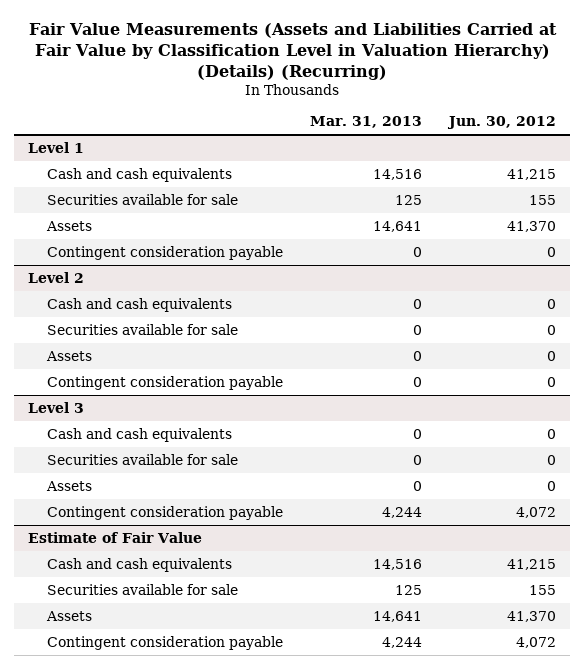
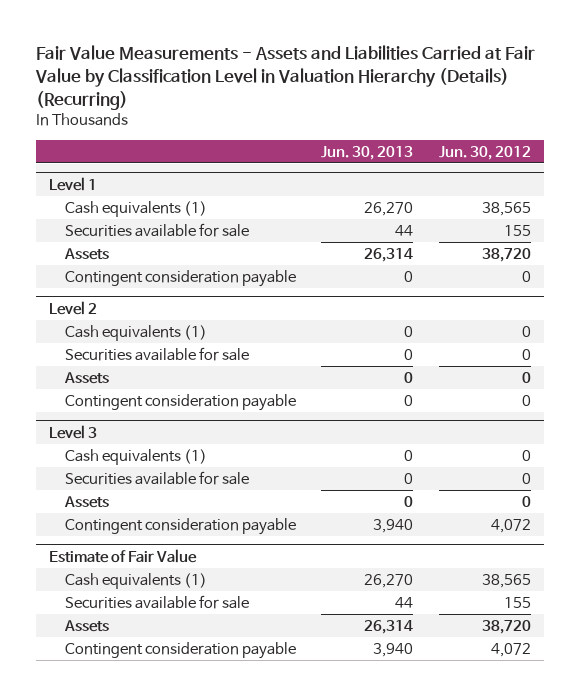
- Fair Value Measurements (Assets and Liabilities Carried at Fair Value by Classification Level in Valuation Hierarchy) (Details) (Recurring)
+ Fair Value Measurements - Assets and Liabilities Carried at Fair Value by Classification Level in Valuation Hierarchy (Details) (Recurring)
- | Mar. 31, 2013 | Jun. 30, 2012
+ | Jun. 30, 2013 | Jun. 30, 2012
@ Level 1
- Cash and cash equivalents | 14,516 | 41,215
+ Cash equivalents (1) | 26,270 | 38,565
- Assets | 14,641 | 41,370
+ Assets | 26,314 | 38,720
@ Level 2
- Cash and cash equivalents | 0 | 0
+ Cash equivalents (1) | 0 | 0
@ Level 3
- Cash and cash equivalents | 0 | 0
+ Cash equivalents (1) | 0 | 0
@ Estimate of Fair Value
- Cash and cash equivalents | 14,516 | 41,215
+ Cash equivalents (1) | 26,270 | 38,565
- Assets | 14,641 | 41,370
+ Assets | 26,314 | 38,720

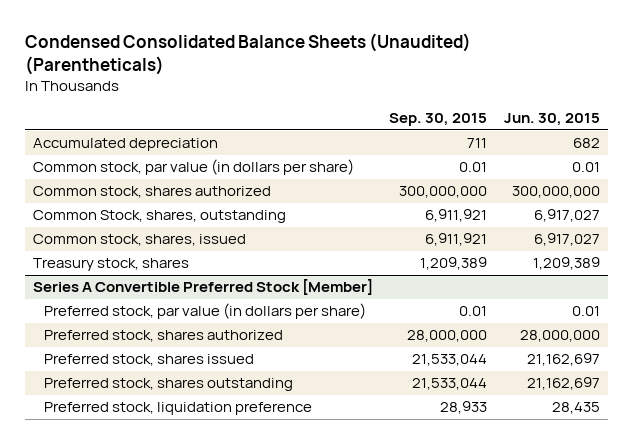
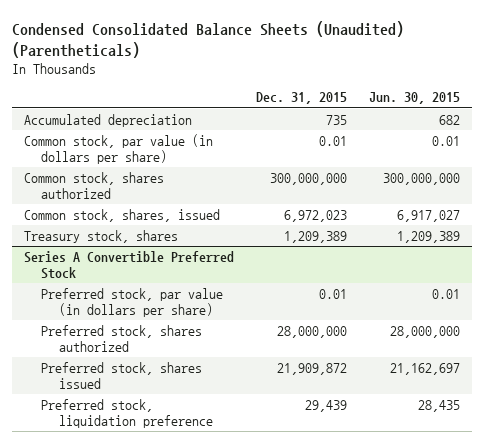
- | Sep. 30, 2015 | Jun. 30, 2015
+ | Dec. 31, 2015 | Jun. 30, 2015
- Common Stock, shares, outstanding | 6,911,921 | 6,917,027
- Series A Convertible Preferred Stock [Member]
+ Series A Convertible Preferred Stock
- Preferred stock, shares outstanding | 21,533,044 | 21,162,697

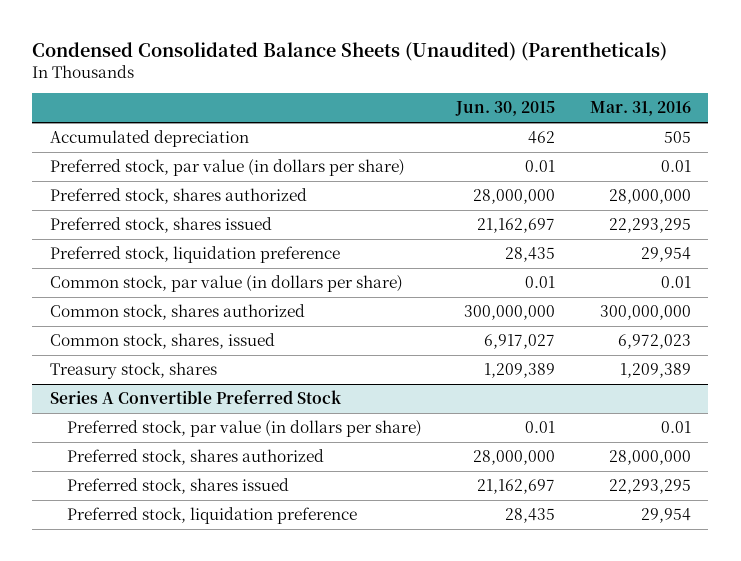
- | Dec. 31, 2015 | Jun. 30, 2015
+ | Jun. 30, 2015 | Mar. 31, 2016
- Accumulated depreciation | 735 | 682
+ Accumulated depreciation | 462 | 505
+ Preferred stock, par value (in dollars per share) | 0.01 | 0.01
+ Preferred stock, shares authorized | 28,000,000 | 28,000,000
+ Preferred stock, shares issued | 21,162,697 | 22,293,295
+ Preferred stock, liquidation preference | 28,435 | 29,954

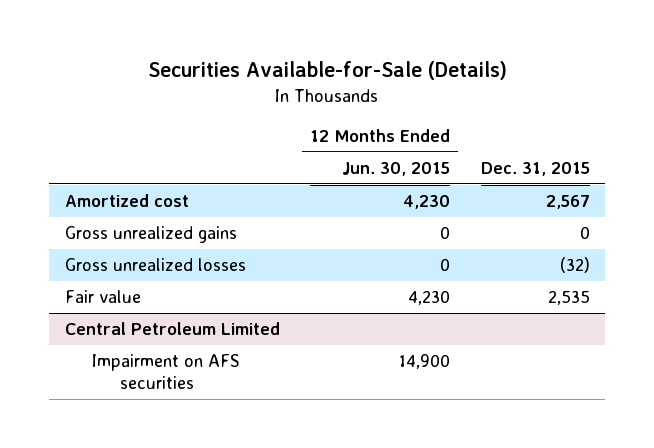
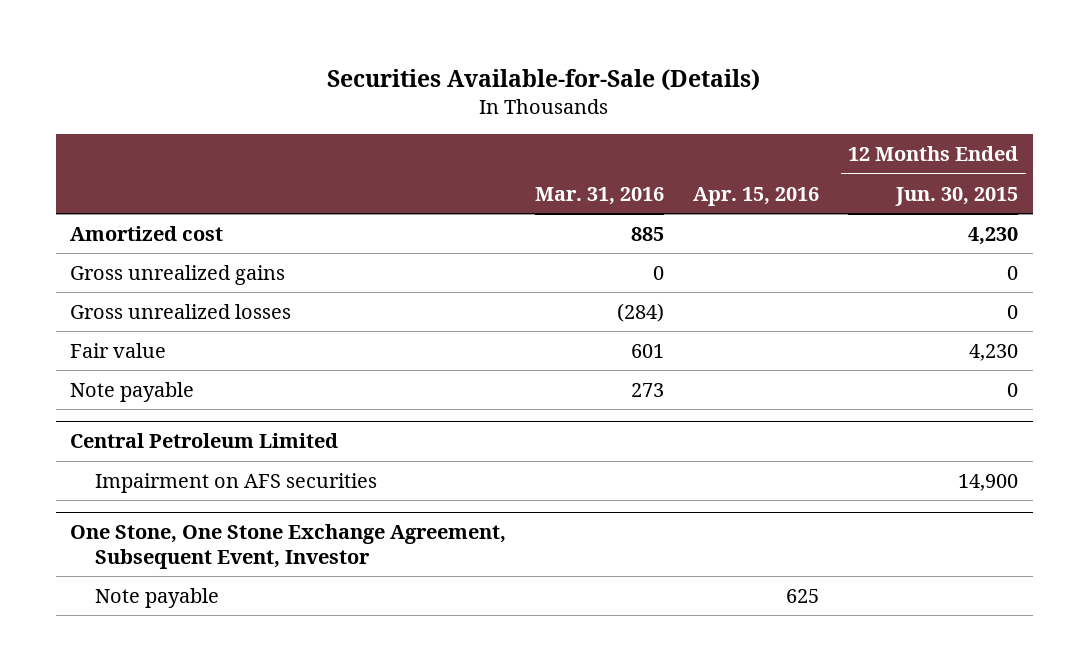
- | 12 Months Ended Jun. 30, 2015 | Dec. 31, 2015
+ | Mar. 31, 2016 | Apr. 15, 2016 | 12 Months Ended Jun. 30, 2015
+ Note payable | 273 | | 0
+ One Stone, One Stone Exchange Agreement, Subsequent Event, Investor
+ Note payable | | 625 |

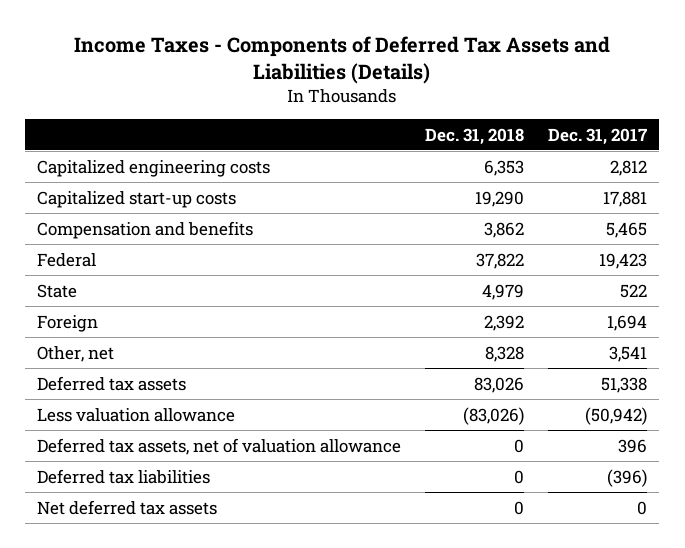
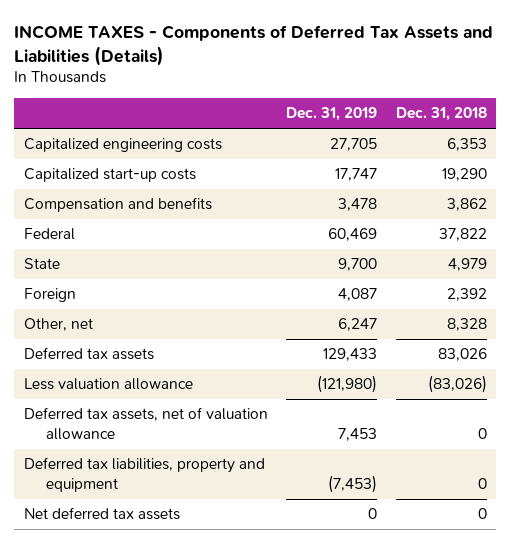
- Income Taxes - Components of Deferred Tax Assets and Liabilities (Details)
+ INCOME TAXES - Components of Deferred Tax Assets and Liabilities (Details)
- | Dec. 31, 2018 | Dec. 31, 2017
+ | Dec. 31, 2019 | Dec. 31, 2018
- Deferred tax liabilities | 0 | (396)
+ Deferred tax liabilities, property and equipment | (7,453) | 0

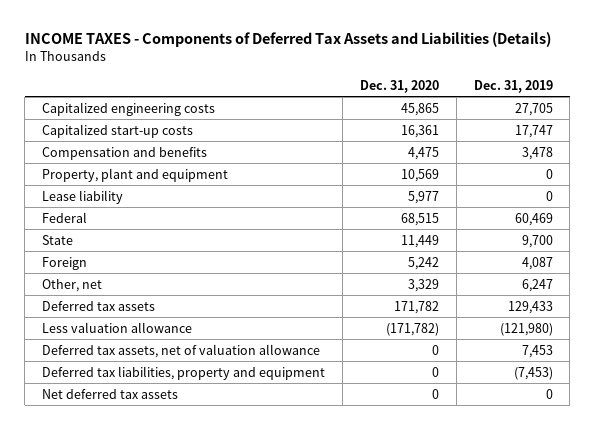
- | Dec. 31, 2019 | Dec. 31, 2018
+ | Dec. 31, 2020 | Dec. 31, 2019
+ Property, plant and equipment | 10,569 | 0
+ Lease liability | 5,977 | 0

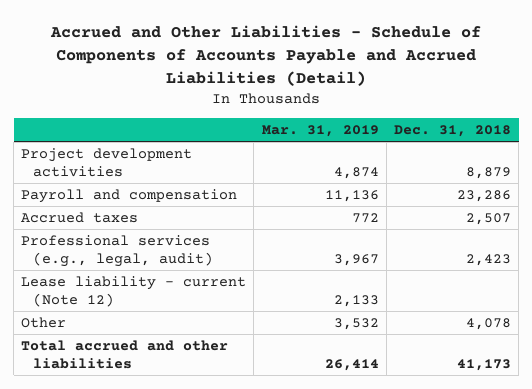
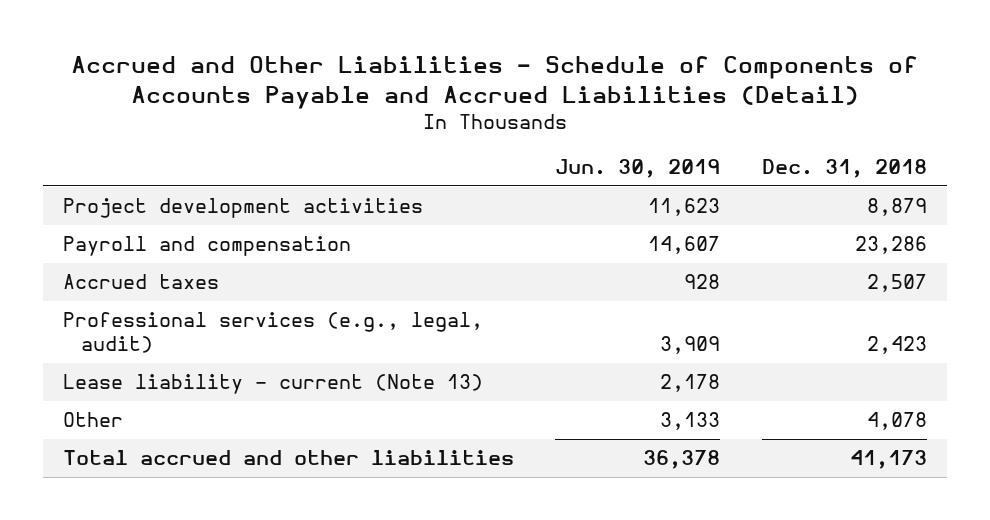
- | Mar. 31, 2019 | Dec. 31, 2018
+ | Jun. 30, 2019 | Dec. 31, 2018
- Lease liability - current (Note 12) | 2,133 |
+ Lease liability - current (Note 13) | 2,178 |

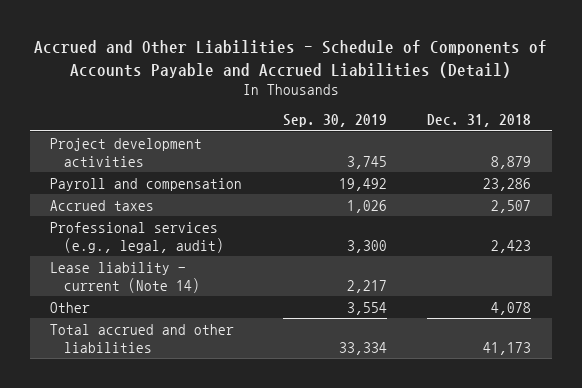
- | Jun. 30, 2019 | Dec. 31, 2018
+ | Sep. 30, 2019 | Dec. 31, 2018
- Lease liability - current (Note 13) | 2,178 |
+ Lease liability - current (Note 14) | 2,217 |

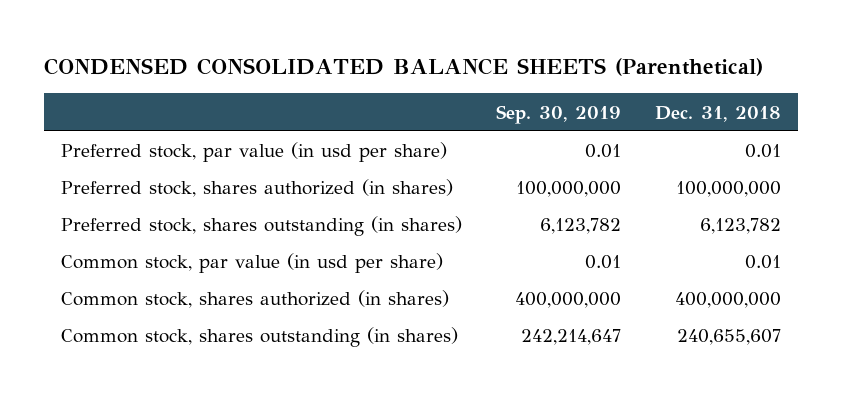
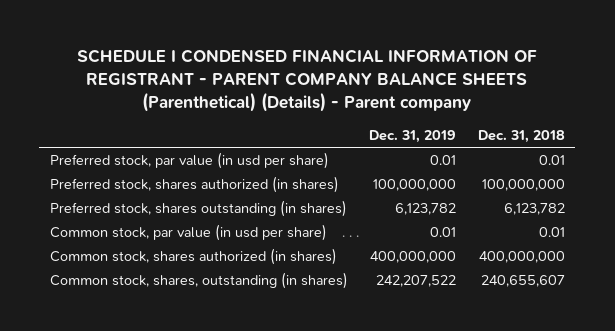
- CONDENSED CONSOLIDATED BALANCE SHEETS (Parenthetical)
+ SCHEDULE I CONDENSED FINANCIAL INFORMATION OF REGISTRANT - PARENT COMPANY BALANCE SHEETS (Parenthetical) (Details) - Parent company
- | Sep. 30, 2019 | Dec. 31, 2018
+ | Dec. 31, 2019 | Dec. 31, 2018
- Common stock, shares outstanding (in shares) | 242,214,647 | 240,655,607
+ Common stock, shares, outstanding (in shares) | 242,207,522 | 240,655,607

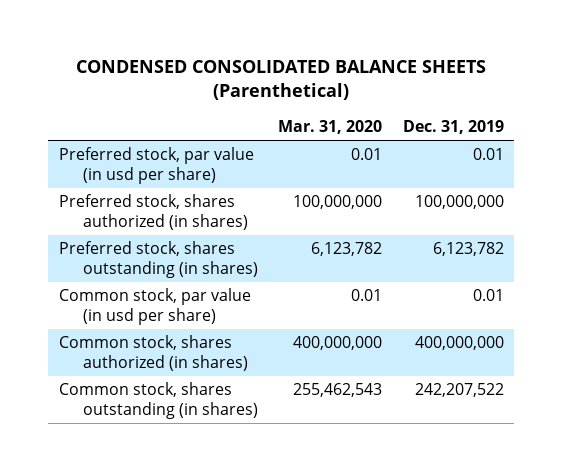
- SCHEDULE I CONDENSED FINANCIAL INFORMATION OF REGISTRANT - PARENT COMPANY BALANCE SHEETS (Parenthetical) (Details) - Parent company
+ CONDENSED CONSOLIDATED BALANCE SHEETS (Parenthetical)
- | Dec. 31, 2019 | Dec. 31, 2018
+ | Mar. 31, 2020 | Dec. 31, 2019
- Common stock, shares, outstanding (in shares) | 242,207,522 | 240,655,607
+ Common stock, shares outstanding (in shares) | 255,462,543 | 242,207,522

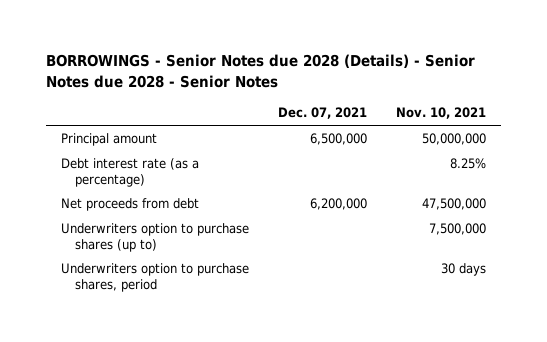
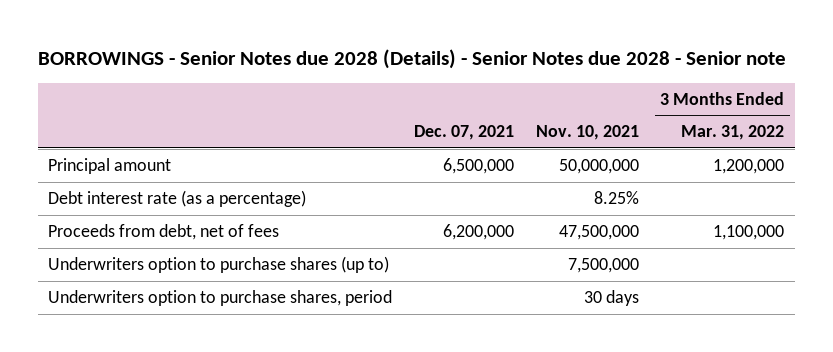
- BORROWINGS - Senior Notes due 2028 (Details) - Senior Notes due 2028 - Senior Notes
+ BORROWINGS - Senior Notes due 2028 (Details) - Senior Notes due 2028 - Senior note
- | Dec. 07, 2021 | Nov. 10, 2021
+ | Dec. 07, 2021 | Nov. 10, 2021 | 3 Months Ended Mar. 31, 2022
- Net proceeds from debt | 6,200,000 | 47,500,000
+ Proceeds from debt, net of fees | 6,200,000 | 47,500,000 | 1,100,000

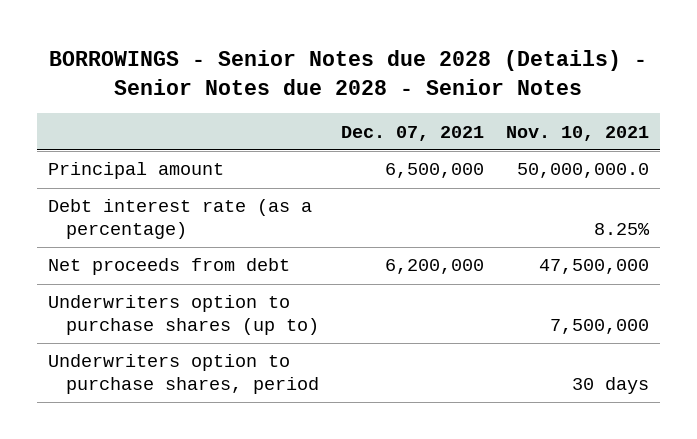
- BORROWINGS - Senior Notes due 2028 (Details) - Senior Notes due 2028 - Senior note
+ BORROWINGS - Senior Notes due 2028 (Details) - Senior Notes due 2028 - Senior Notes
- | Dec. 07, 2021 | Nov. 10, 2021 | 3 Months Ended Mar. 31, 2022
+ | Dec. 07, 2021 | Nov. 10, 2021
- Principal amount | 6,500,000 | 50,000,000 | 1,200,000
+ Principal amount | 6,500,000 | 50,000,000.0
- Proceeds from debt, net of fees | 6,200,000 | 47,500,000 | 1,100,000
+ Net proceeds from debt | 6,200,000 | 47,500,000

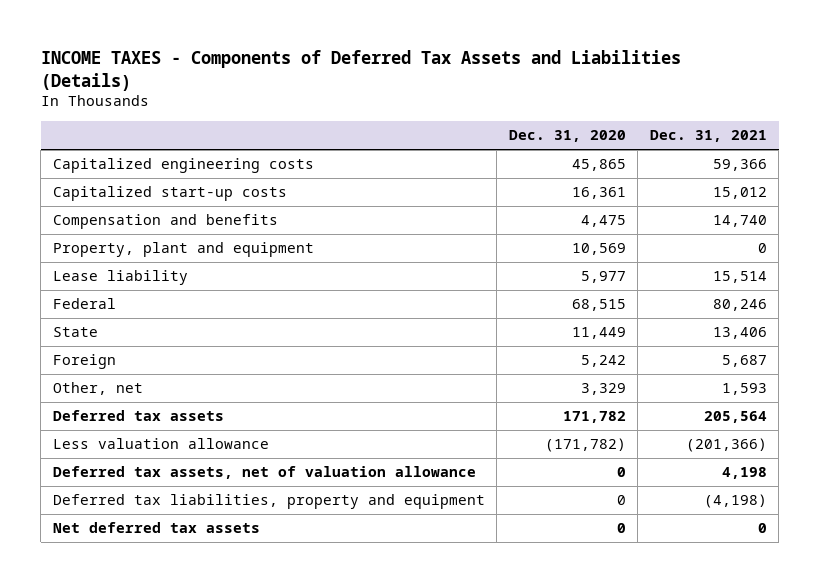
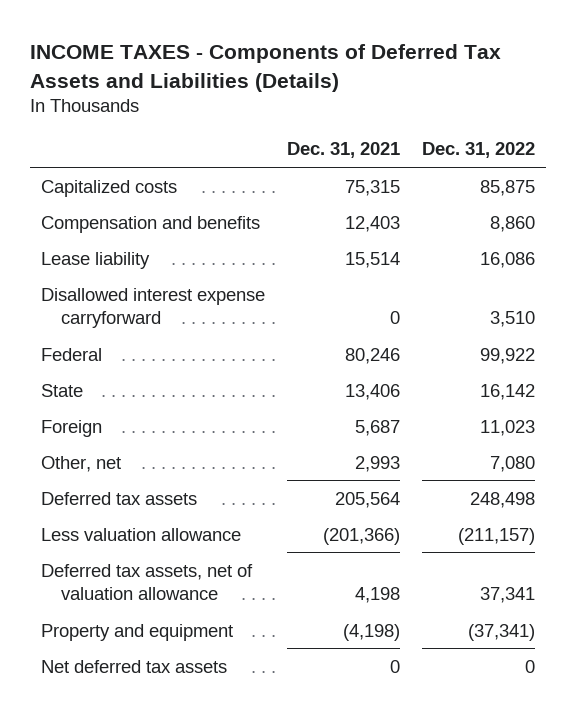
- | Dec. 31, 2020 | Dec. 31, 2021
+ | Dec. 31, 2021 | Dec. 31, 2022
- Capitalized engineering costs | 45,865 | 59,366
- Capitalized start-up costs | 16,361 | 15,012
- Compensation and benefits | 4,475 | 14,740
- Property, plant and equipment | 10,569 | 0
+ Capitalized costs | 75,315 | 85,875
+ Compensation and benefits | 12,403 | 8,860
+ Disallowed interest expense carryforward | 0 | 3,510
- Other, net | 3,329 | 1,593
+ Other, net | 2,993 | 7,080
- Deferred tax liabilities, property and equipment | 0 | (4,198)
+ Property and equipment | (4,198) | (37,341)

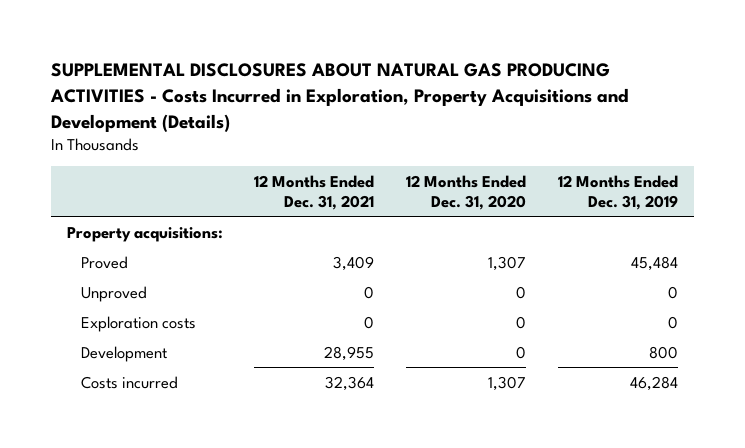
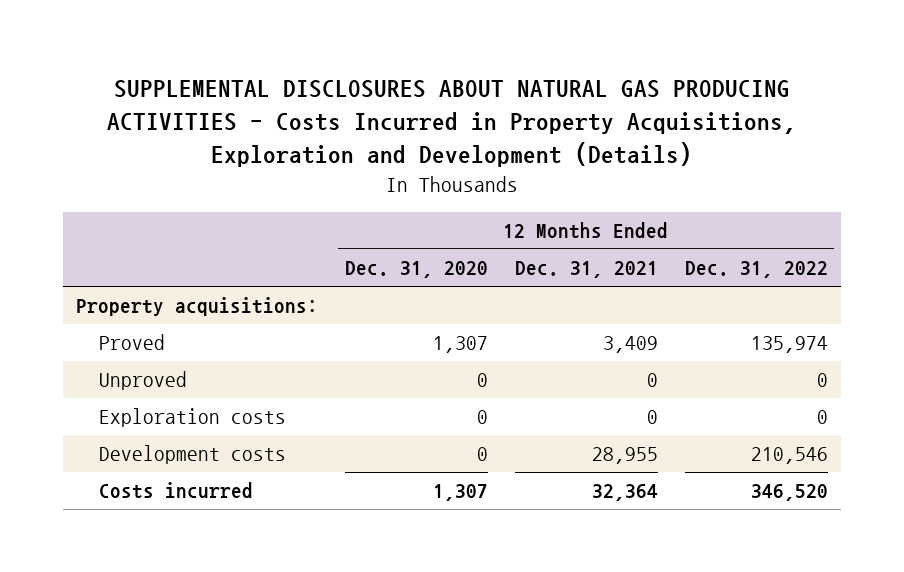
- SUPPLEMENTAL DISCLOSURES ABOUT NATURAL GAS PRODUCING ACTIVITIES - Costs Incurred in Exploration, Property Acquisitions and Development (Details)
+ SUPPLEMENTAL DISCLOSURES ABOUT NATURAL GAS PRODUCING ACTIVITIES - Costs Incurred in Property Acquisitions, Exploration and Development (Details)
- | 12 Months Ended Dec. 31, 2021 | 12 Months Ended Dec. 31, 2020 | 12 Months Ended Dec. 31, 2019
+ | 12 Months Ended Dec. 31, 2020 | 12 Months Ended Dec. 31, 2021 | 12 Months Ended Dec. 31, 2022
- Development | 28,955 | 0 | 800
+ Development costs | 0 | 28,955 | 210,546

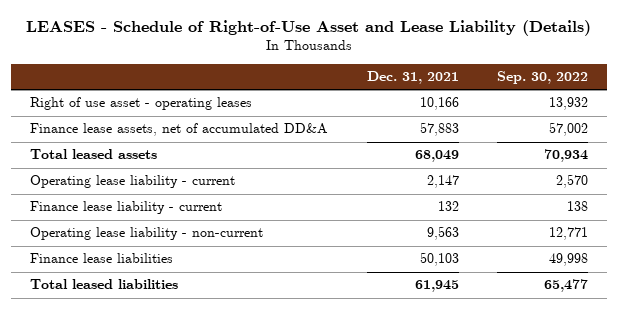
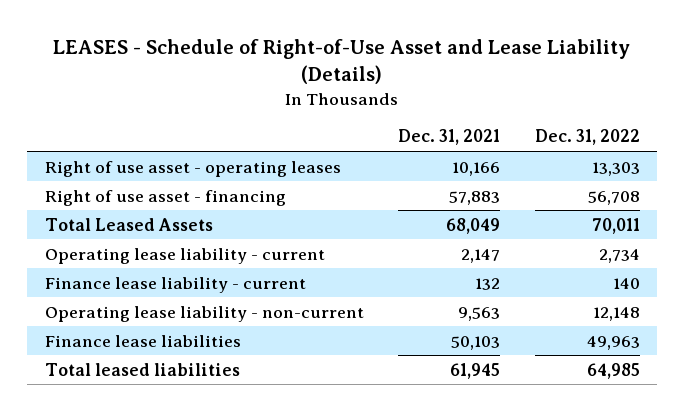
- | Dec. 31, 2021 | Sep. 30, 2022
+ | Dec. 31, 2021 | Dec. 31, 2022
- Finance lease assets, net of accumulated DD&A | 57,883 | 57,002
- Total leased assets | 68,049 | 70,934
+ Right of use asset - financing | 57,883 | 56,708
+ Total Leased Assets | 68,049 | 70,011

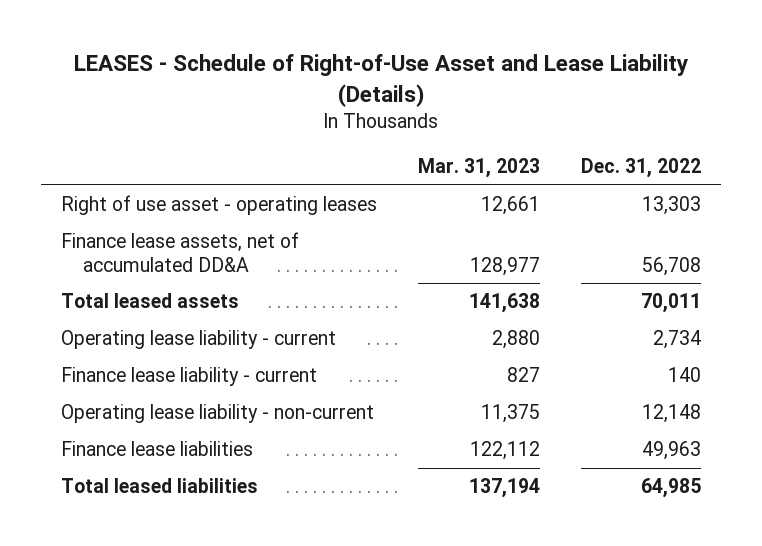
- | Dec. 31, 2021 | Dec. 31, 2022
+ | Mar. 31, 2023 | Dec. 31, 2022
- Right of use asset - financing | 57,883 | 56,708
- Total Leased Assets | 68,049 | 70,011
+ Finance lease assets, net of accumulated DD&A | 128,977 | 56,708
+ Total leased assets | 141,638 | 70,011

